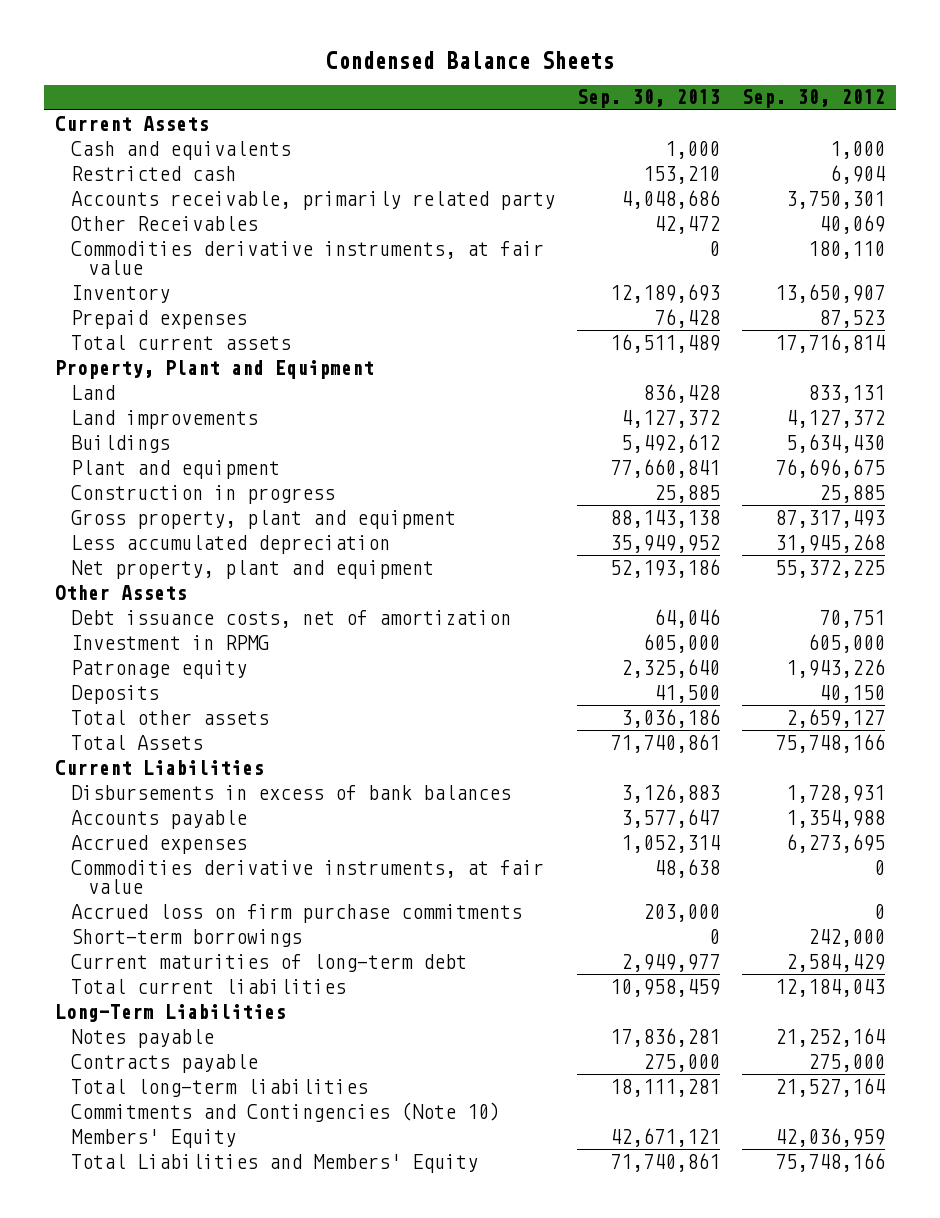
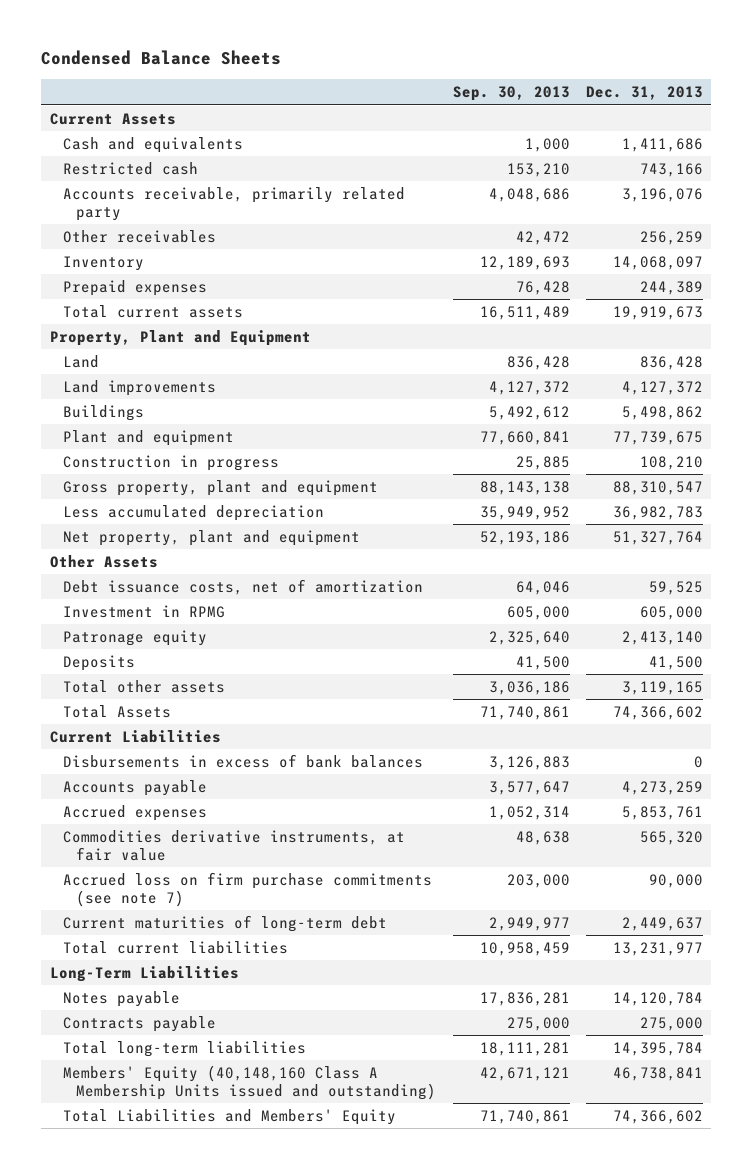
- | Sep. 30, 2013 | Sep. 30, 2012
+ | Sep. 30, 2013 | Dec. 31, 2013
- Other Receivables | 42,472 | 40,069
- Commodities derivative instruments, at fair value | 0 | 180,110
+ Other receivables | 42,472 | 256,259
- Accrued loss on firm purchase commitments | 203,000 | 0
- Short-term borrowings | 0 | 242,000
+ Accrued loss on firm purchase commitments (see note 7) | 203,000 | 90,000
- Commitments and Contingencies (Note 10)
- Members' Equity | 42,671,121 | 42,036,959
+ Members' Equity (40,148,160 Class A Membership Units issued and outstanding) | 42,671,121 | 46,738,841

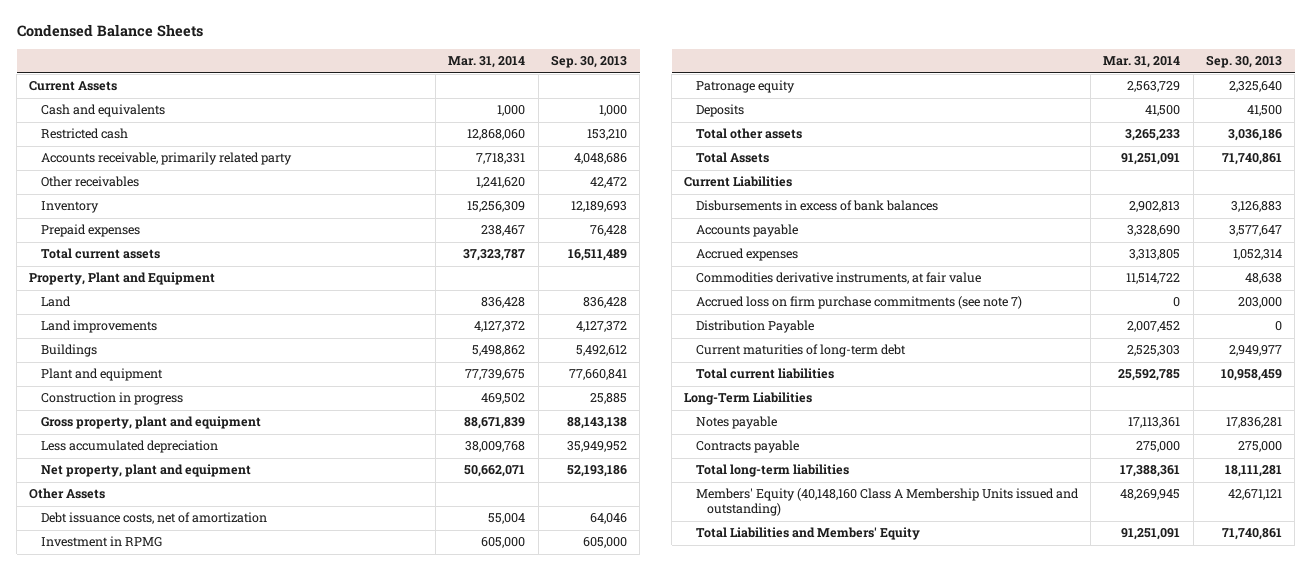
- | Sep. 30, 2013 | Dec. 31, 2013
+ | Mar. 31, 2014 | Sep. 30, 2013
+ Distribution Payable | 2,007,452 | 0

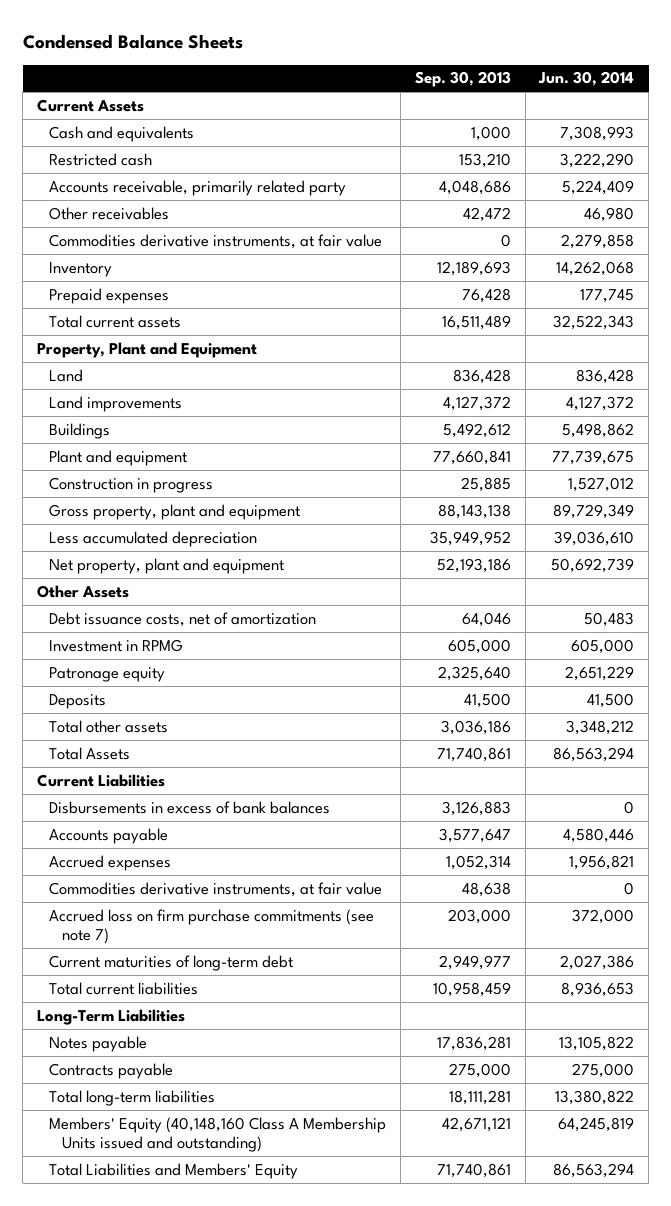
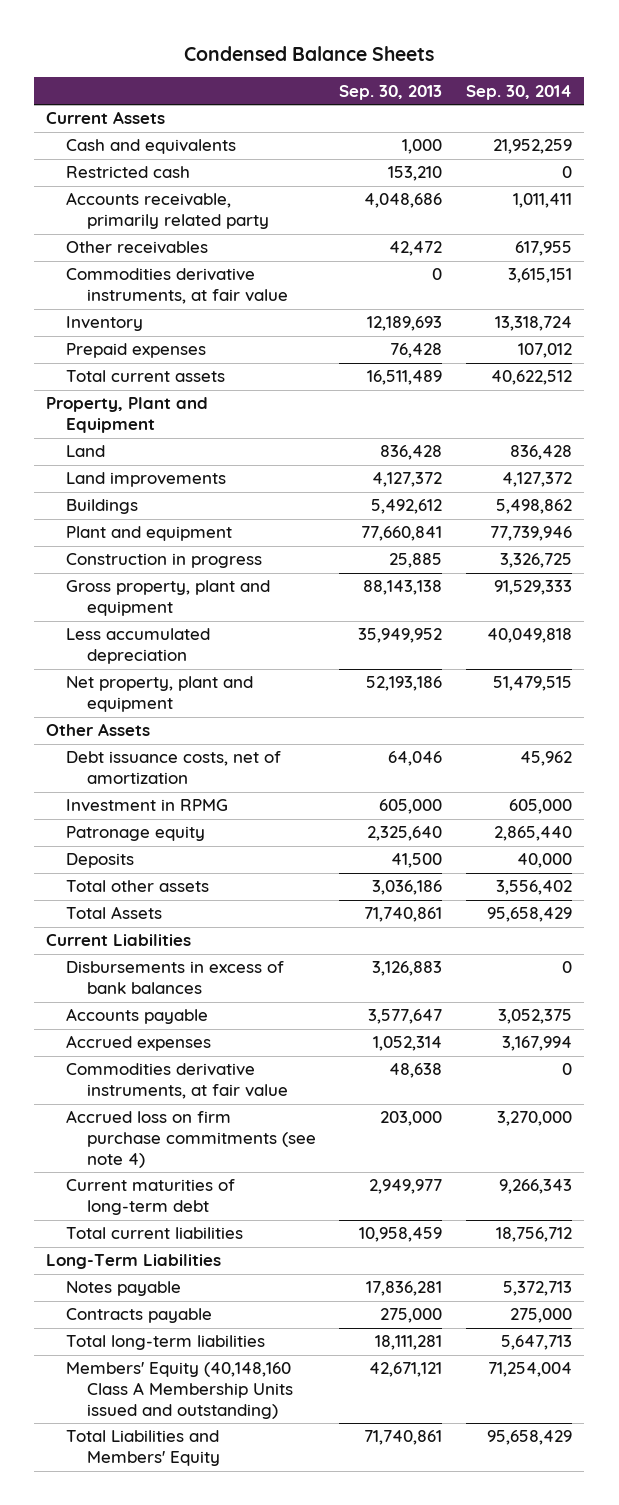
- | Sep. 30, 2013 | Jun. 30, 2014
+ | Sep. 30, 2013 | Sep. 30, 2014
- Accrued loss on firm purchase commitments (see note 7) | 203,000 | 372,000
+ Accrued loss on firm purchase commitments (see note 4) | 203,000 | 3,270,000

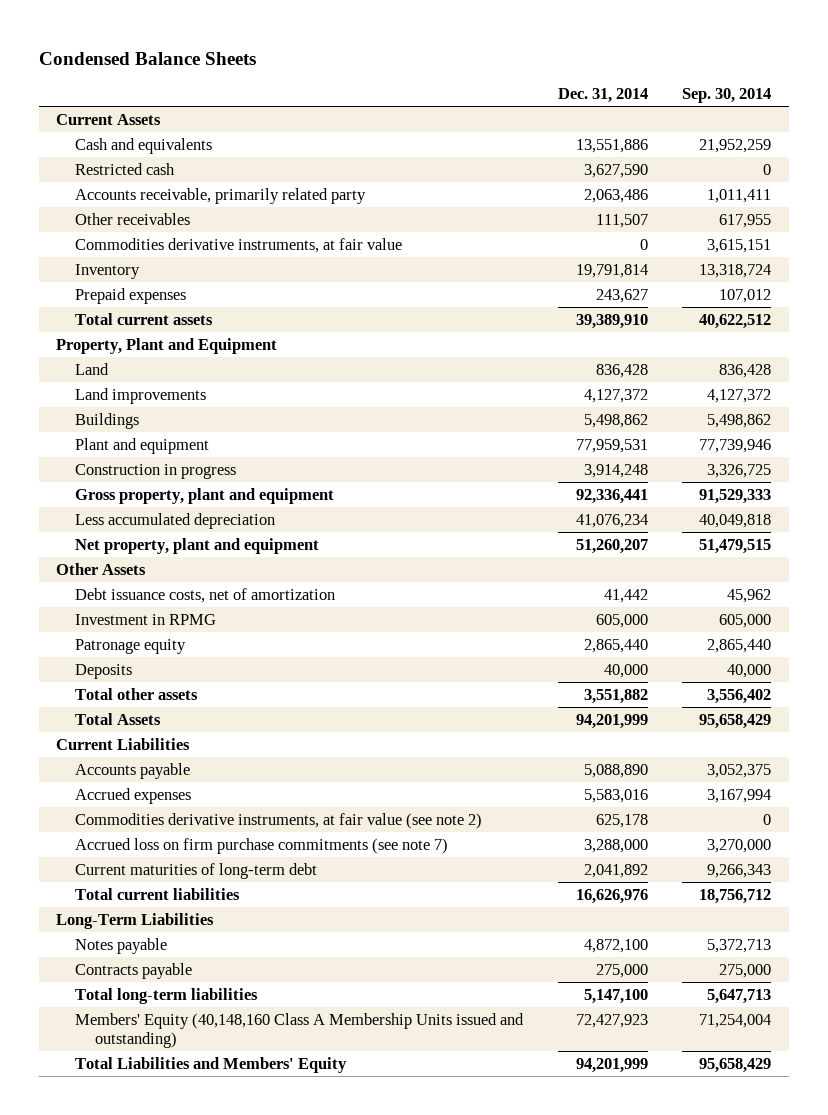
- | Sep. 30, 2013 | Sep. 30, 2014
+ | Dec. 31, 2014 | Sep. 30, 2014
- Disbursements in excess of bank balances | 3,126,883 | 0
- Commodities derivative instruments, at fair value | 48,638 | 0
- Accrued loss on firm purchase commitments (see note 4) | 203,000 | 3,270,000
+ Commodities derivative instruments, at fair value (see note 2) | 625,178 | 0
+ Accrued loss on firm purchase commitments (see note 7) | 3,288,000 | 3,270,000

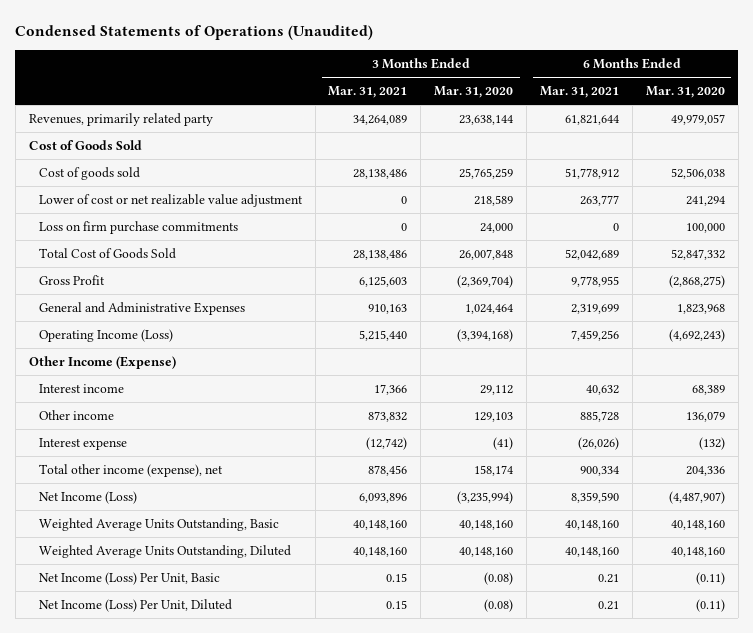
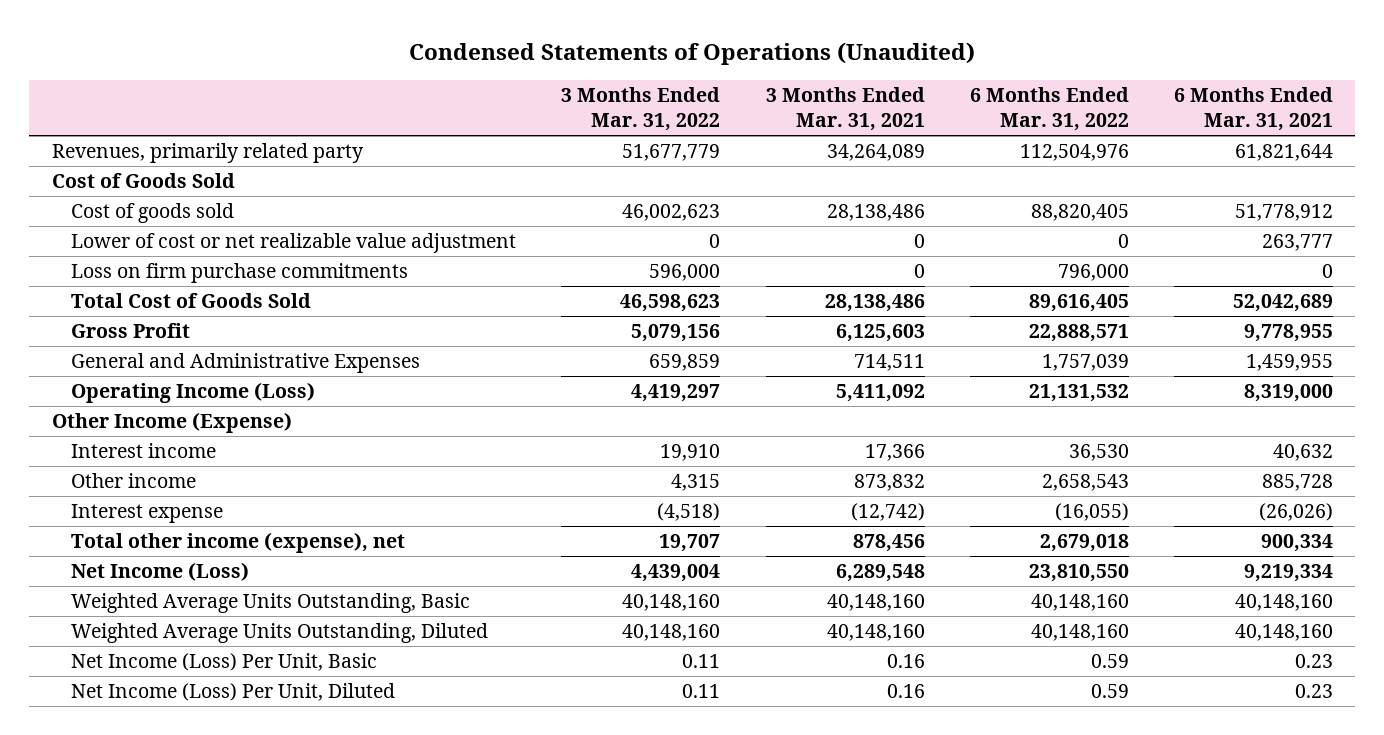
- | 3 Months Ended Mar. 31, 2021 | 3 Months Ended Mar. 31, 2020 | 6 Months Ended Mar. 31, 2021 | 6 Months Ended Mar. 31, 2020
+ | 3 Months Ended Mar. 31, 2022 | 3 Months Ended Mar. 31, 2021 | 6 Months Ended Mar. 31, 2022 | 6 Months Ended Mar. 31, 2021
- General and Administrative Expenses | 910,163 | 1,024,464 | 2,319,699 | 1,823,968
- Operating Income (Loss) | 5,215,440 | (3,394,168) | 7,459,256 | (4,692,243)
+ General and Administrative Expenses | 659,859 | 714,511 | 1,757,039 | 1,459,955
+ Operating Income (Loss) | 4,419,297 | 5,411,092 | 21,131,532 | 8,319,000
- Net Income (Loss) | 6,093,896 | (3,235,994) | 8,359,590 | (4,487,907)
+ Net Income (Loss) | 4,439,004 | 6,289,548 | 23,810,550 | 9,219,334
- Net Income (Loss) Per Unit, Basic | 0.15 | (0.08) | 0.21 | (0.11)
- Net Income (Loss) Per Unit, Diluted | 0.15 | (0.08) | 0.21 | (0.11)
+ Net Income (Loss) Per Unit, Basic | 0.11 | 0.16 | 0.59 | 0.23
+ Net Income (Loss) Per Unit, Diluted | 0.11 | 0.16 | 0.59 | 0.23

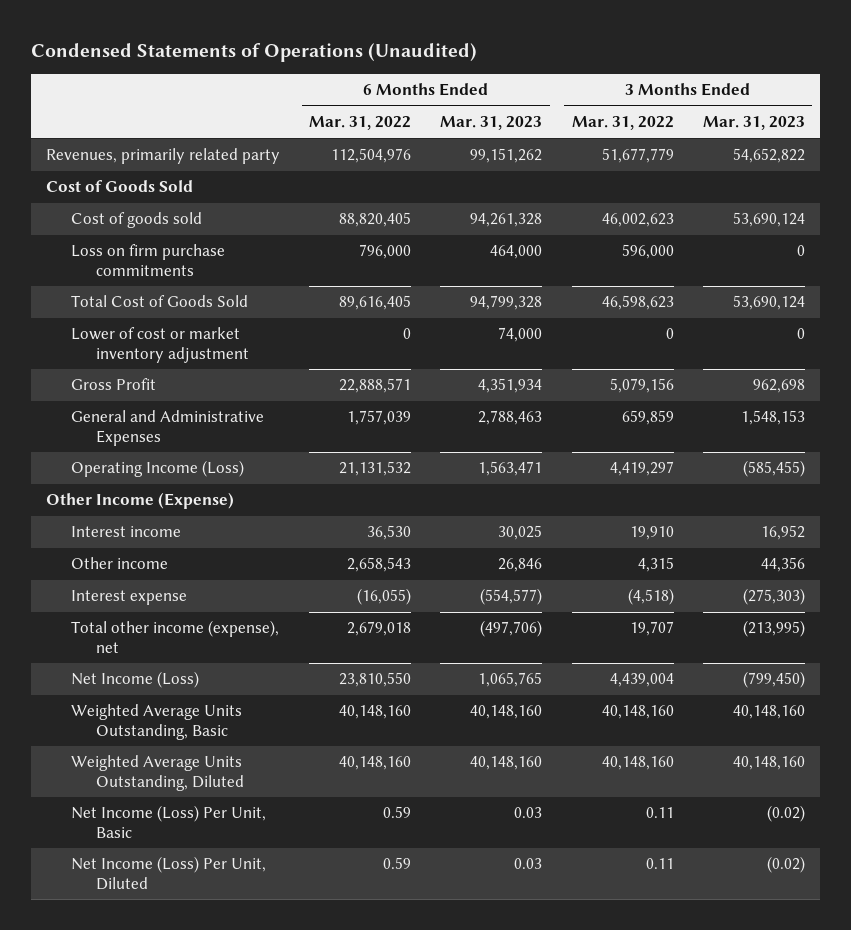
- | 3 Months Ended Mar. 31, 2022 | 3 Months Ended Mar. 31, 2021 | 6 Months Ended Mar. 31, 2022 | 6 Months Ended Mar. 31, 2021
+ | 6 Months Ended Mar. 31, 2022 | 6 Months Ended Mar. 31, 2023 | 3 Months Ended Mar. 31, 2022 | 3 Months Ended Mar. 31, 2023
- Lower of cost or net realizable value adjustment | 0 | 0 | 0 | 263,777
+ Lower of cost or market inventory adjustment | 0 | 74,000 | 0 | 0

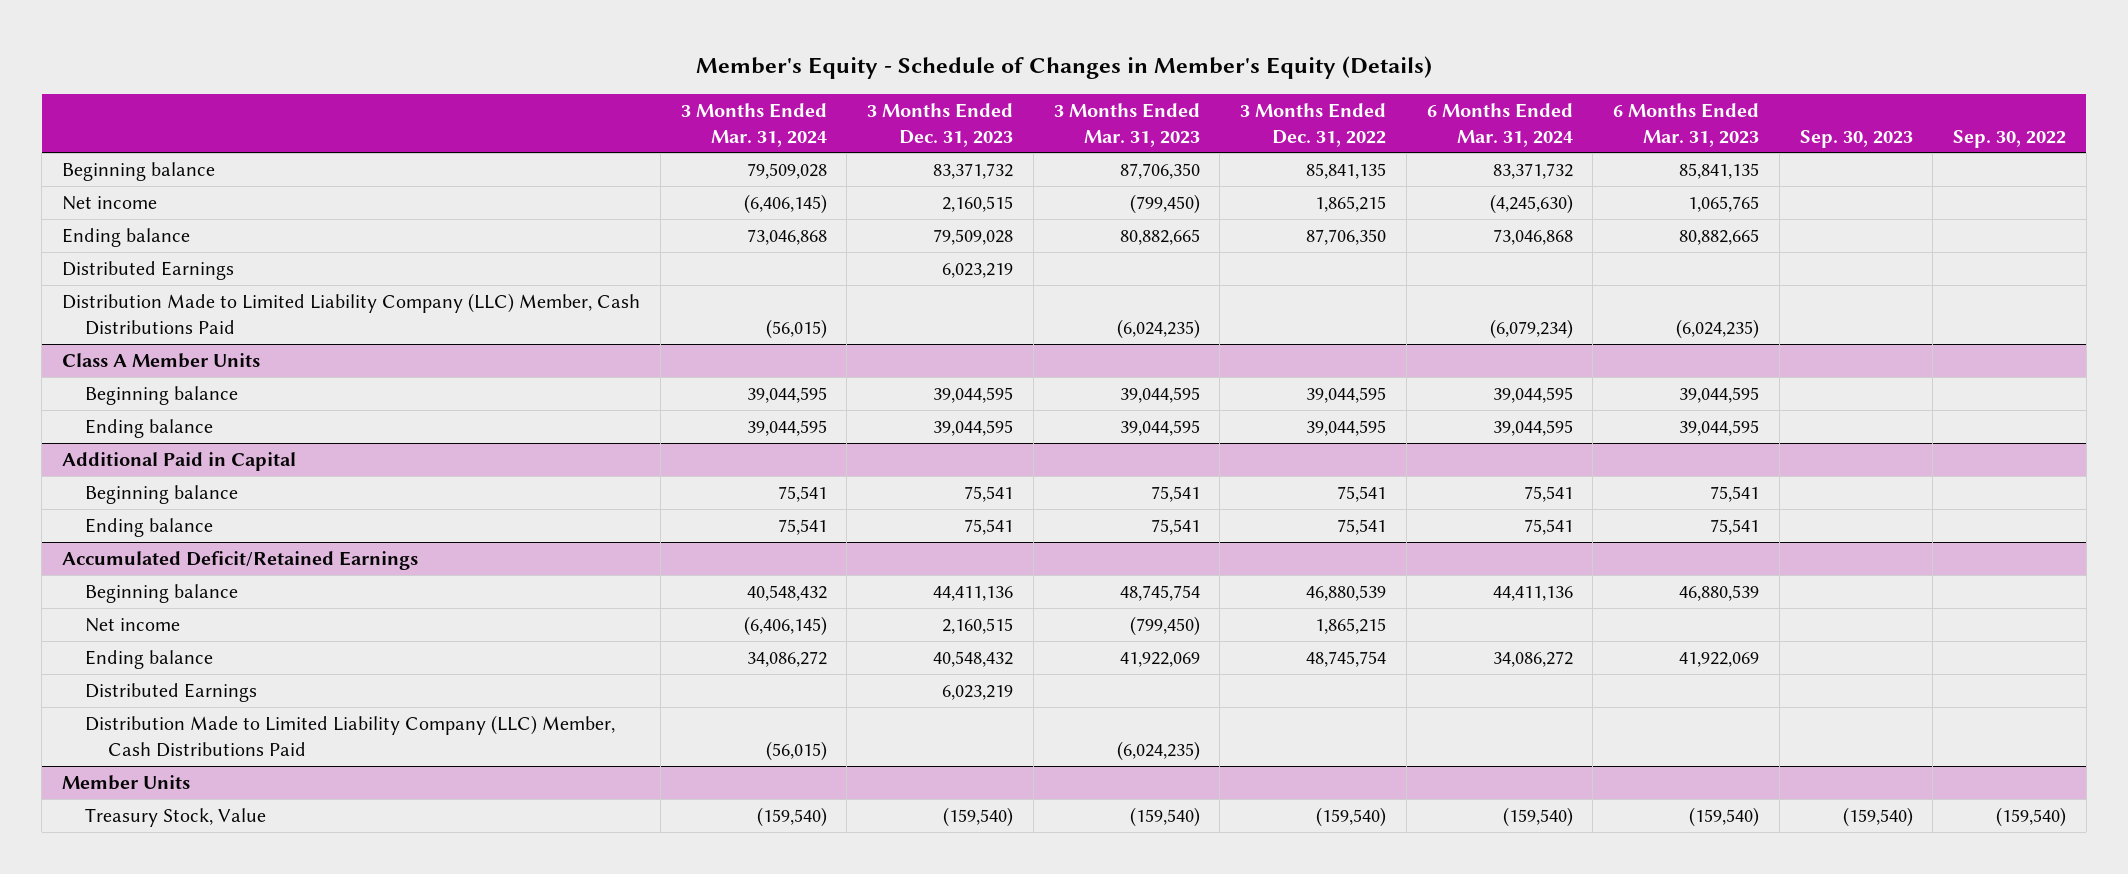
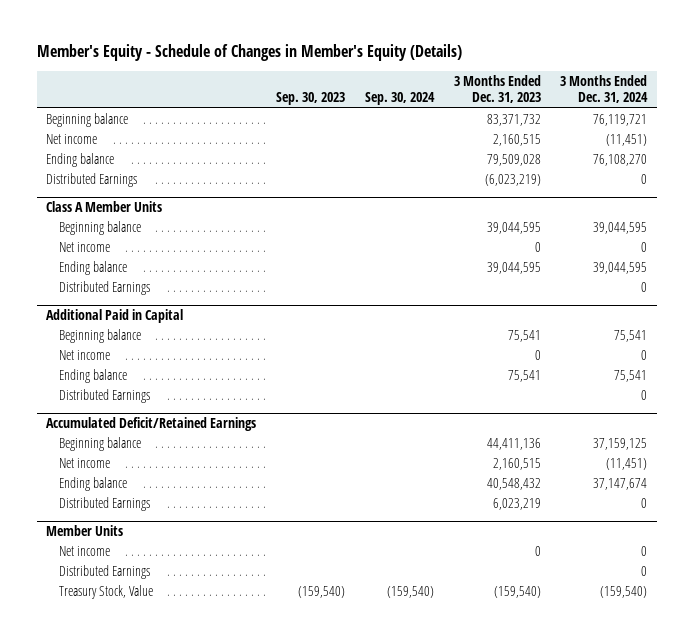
- | 3 Months Ended Mar. 31, 2024 | 3 Months Ended Dec. 31, 2023 | 3 Months Ended Mar. 31, 2023 | 3 Months Ended Dec. 31, 2022 | 6 Months Ended Mar. 31, 2024 | 6 Months Ended Mar. 31, 2023 | Sep. 30, 2023 | Sep. 30, 2022
+ | Sep. 30, 2023 | Sep. 30, 2024 | 3 Months Ended Dec. 31, 2023 | 3 Months Ended Dec. 31, 2024
- Distributed Earnings | | 6,023,219 | | | | | |
- Distribution Made to Limited Liability Company (LLC) Member, Cash Distributions Paid | (56,015) | | (6,024,235) | | (6,079,234) | (6,024,235) | |
+ Distributed Earnings | | | (6,023,219) | 0
@ Class A Member Units
+ Net income | | | 0 | 0
+ Distributed Earnings | | | | 0
@ Additional Paid in Capital
+ Net income | | | 0 | 0
+ Distributed Earnings | | | | 0
@ Accumulated Deficit/Retained Earnings
- Distribution Made to Limited Liability Company (LLC) Member, Cash Distributions Paid | (56,015) | | (6,024,235) | | | | |
@ Member Units
+ Net income | | | 0 | 0
+ Distributed Earnings | | | | 0

